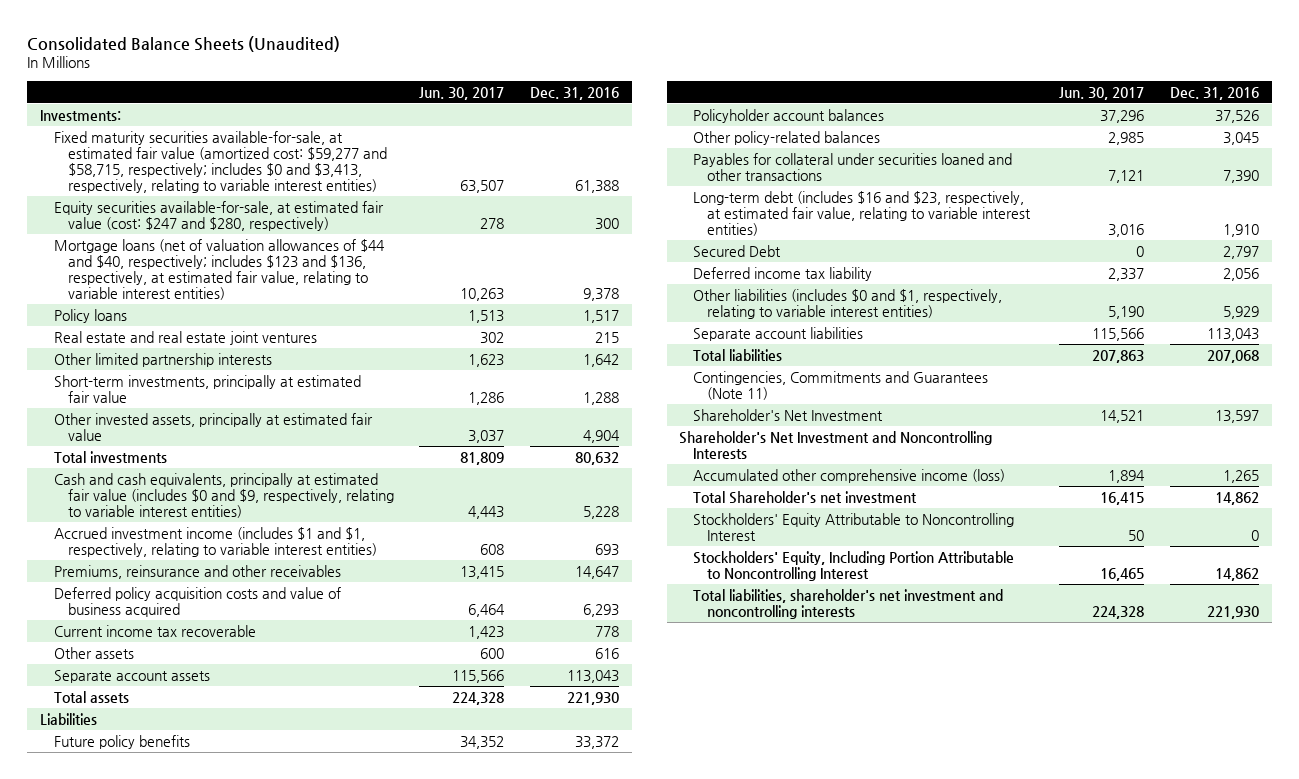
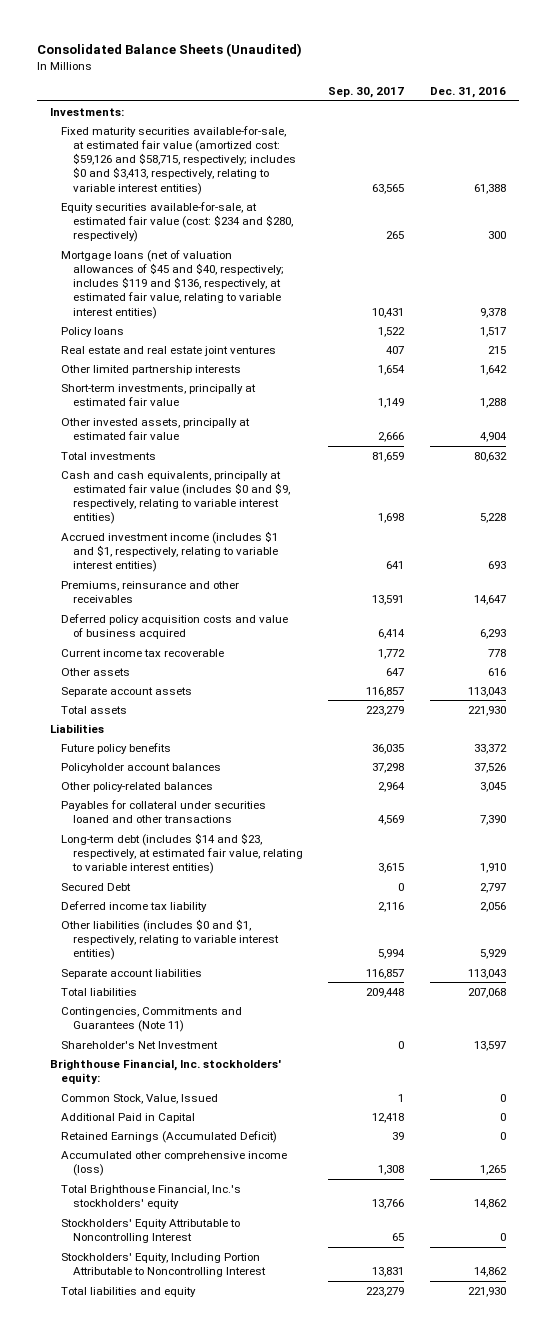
- | Jun. 30, 2017 | Dec. 31, 2016
+ | Sep. 30, 2017 | Dec. 31, 2016
- Fixed maturity securities available-for-sale, at estimated fair value (amortized cost: $59,277 and $58,715, respectively; includes $0 and $3,413, respectively, relating to variable interest entities) | 63,507 | 61,388
- Equity securities available-for-sale, at estimated fair value (cost: $247 and $280, respectively) | 278 | 300
- Mortgage loans (net of valuation allowances of $44 and $40, respectively; includes $123 and $136, respectively, at estimated fair value, relating to variable interest entities) | 10,263 | 9,378
+ Fixed maturity securities available-for-sale, at estimated fair value (amortized cost: $59,126 and $58,715, respectively; includes $0 and $3,413, respectively, relating to variable interest entities) | 63,565 | 61,388
+ Equity securities available-for-sale, at estimated fair value (cost: $234 and $280, respectively) | 265 | 300
+ Mortgage loans (net of valuation allowances of $45 and $40, respectively; includes $119 and $136, respectively, at estimated fair value, relating to variable interest entities) | 10,431 | 9,378
- Long-term debt (includes $16 and $23, respectively, at estimated fair value, relating to variable interest entities) | 3,016 | 1,910
+ Long-term debt (includes $14 and $23, respectively, at estimated fair value, relating to variable interest entities) | 3,615 | 1,910
- Shareholder's Net Investment and Noncontrolling Interests
+ Brighthouse Financial, Inc. stockholders' equity:
+ Common Stock, Value, Issued | 1 | 0
+ Additional Paid in Capital | 12,418 | 0
+ Retained Earnings (Accumulated Deficit) | 39 | 0
- Total Shareholder's net investment | 16,415 | 14,862
+ Total Brighthouse Financial, Inc.'s stockholders' equity | 13,766 | 14,862
- Total liabilities, shareholder's net investment and noncontrolling interests | 224,328 | 221,930
+ Total liabilities and equity | 223,279 | 221,930

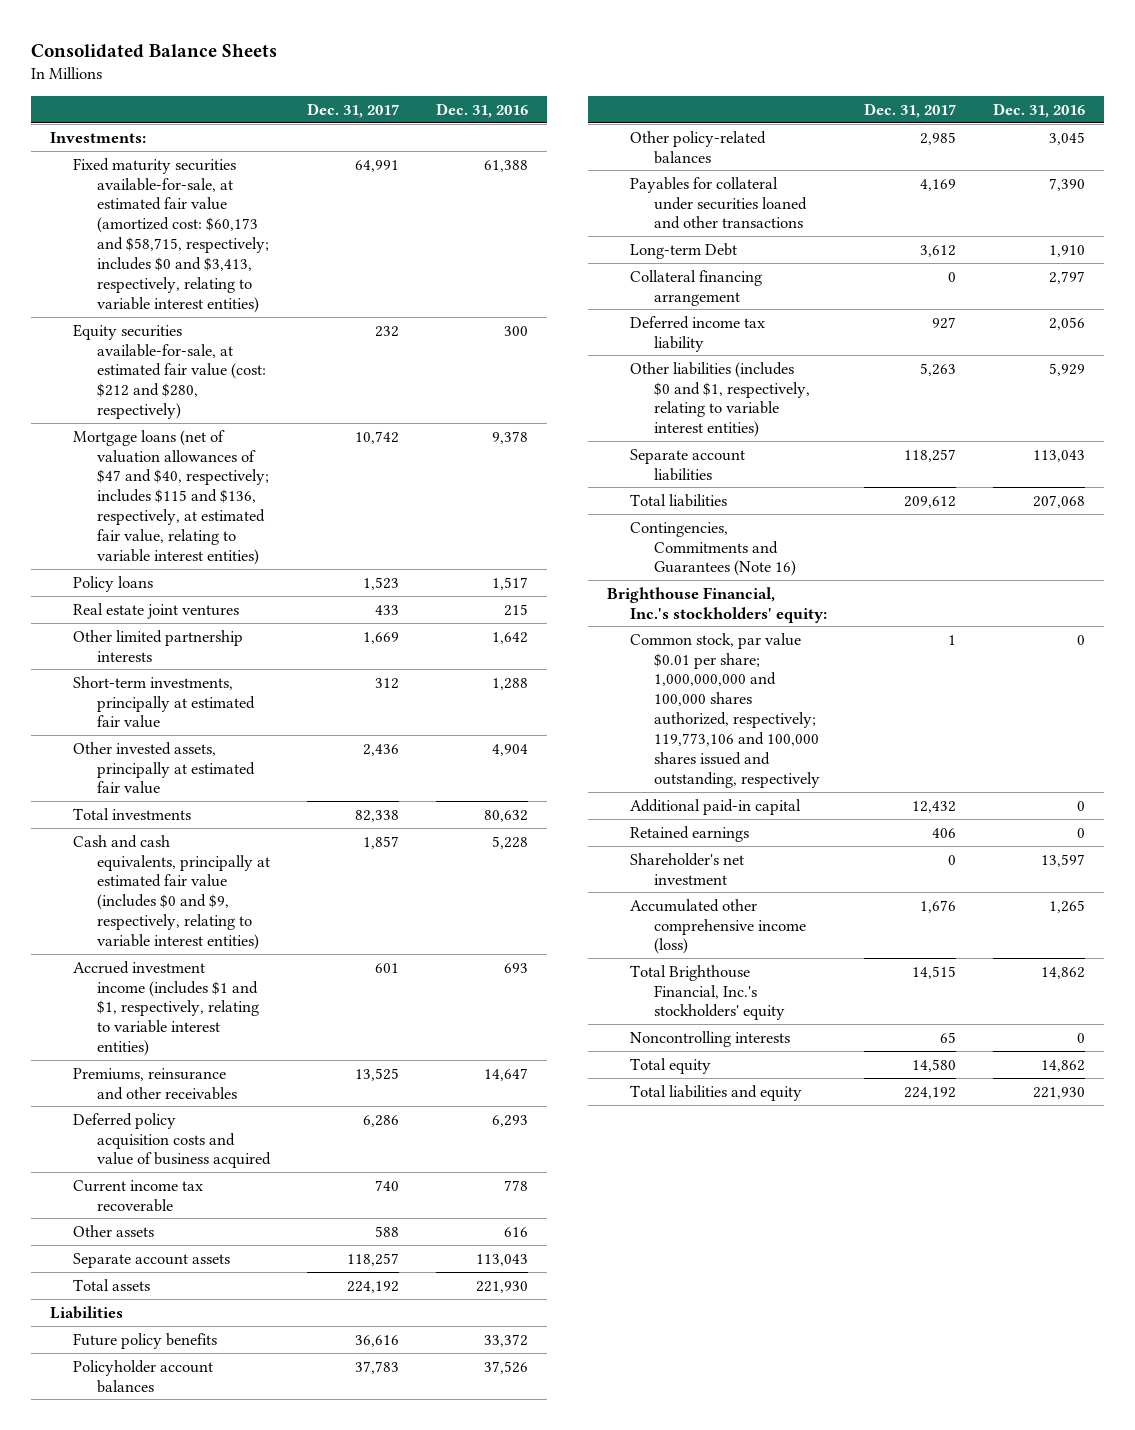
- Consolidated Balance Sheets (Unaudited)
+ Consolidated Balance Sheets
- | Sep. 30, 2017 | Dec. 31, 2016
+ | Dec. 31, 2017 | Dec. 31, 2016
- Fixed maturity securities available-for-sale, at estimated fair value (amortized cost: $59,126 and $58,715, respectively; includes $0 and $3,413, respectively, relating to variable interest entities) | 63,565 | 61,388
- Equity securities available-for-sale, at estimated fair value (cost: $234 and $280, respectively) | 265 | 300
- Mortgage loans (net of valuation allowances of $45 and $40, respectively; includes $119 and $136, respectively, at estimated fair value, relating to variable interest entities) | 10,431 | 9,378
+ Fixed maturity securities available-for-sale, at estimated fair value (amortized cost: $60,173 and $58,715, respectively; includes $0 and $3,413, respectively, relating to variable interest entities) | 64,991 | 61,388
+ Equity securities available-for-sale, at estimated fair value (cost: $212 and $280, respectively) | 232 | 300
+ Mortgage loans (net of valuation allowances of $47 and $40, respectively; includes $115 and $136, respectively, at estimated fair value, relating to variable interest entities) | 10,742 | 9,378
- Real estate and real estate joint ventures | 407 | 215
+ Real estate joint ventures | 433 | 215
- Long-term debt (includes $14 and $23, respectively, at estimated fair value, relating to variable interest entities) | 3,615 | 1,910
- Secured Debt | 0 | 2,797
+ Long-term Debt | 3,612 | 1,910
+ Collateral financing arrangement | 0 | 2,797
- Contingencies, Commitments and Guarantees (Note 11)
- Shareholder's Net Investment | 0 | 13,597
- Brighthouse Financial, Inc. stockholders' equity:
- Common Stock, Value, Issued | 1 | 0
- Additional Paid in Capital | 12,418 | 0
- Retained Earnings (Accumulated Deficit) | 39 | 0
+ Contingencies, Commitments and Guarantees (Note 16)
+ Brighthouse Financial, Inc.'s stockholders' equity:
+ Common stock, par value $0.01 per share; 1,000,000,000 and 100,000 shares authorized, respectively; 119,773,106 and 100,000 shares issued and outstanding, respectively | 1 | 0
+ Additional paid-in capital | 12,432 | 0
+ Retained earnings | 406 | 0
+ Shareholder's net investment | 0 | 13,597
- Stockholders' Equity Attributable to Noncontrolling Interest | 65 | 0
- Stockholders' Equity, Including Portion Attributable to Noncontrolling Interest | 13,831 | 14,862
+ Noncontrolling interests | 65 | 0
+ Total equity | 14,580 | 14,862

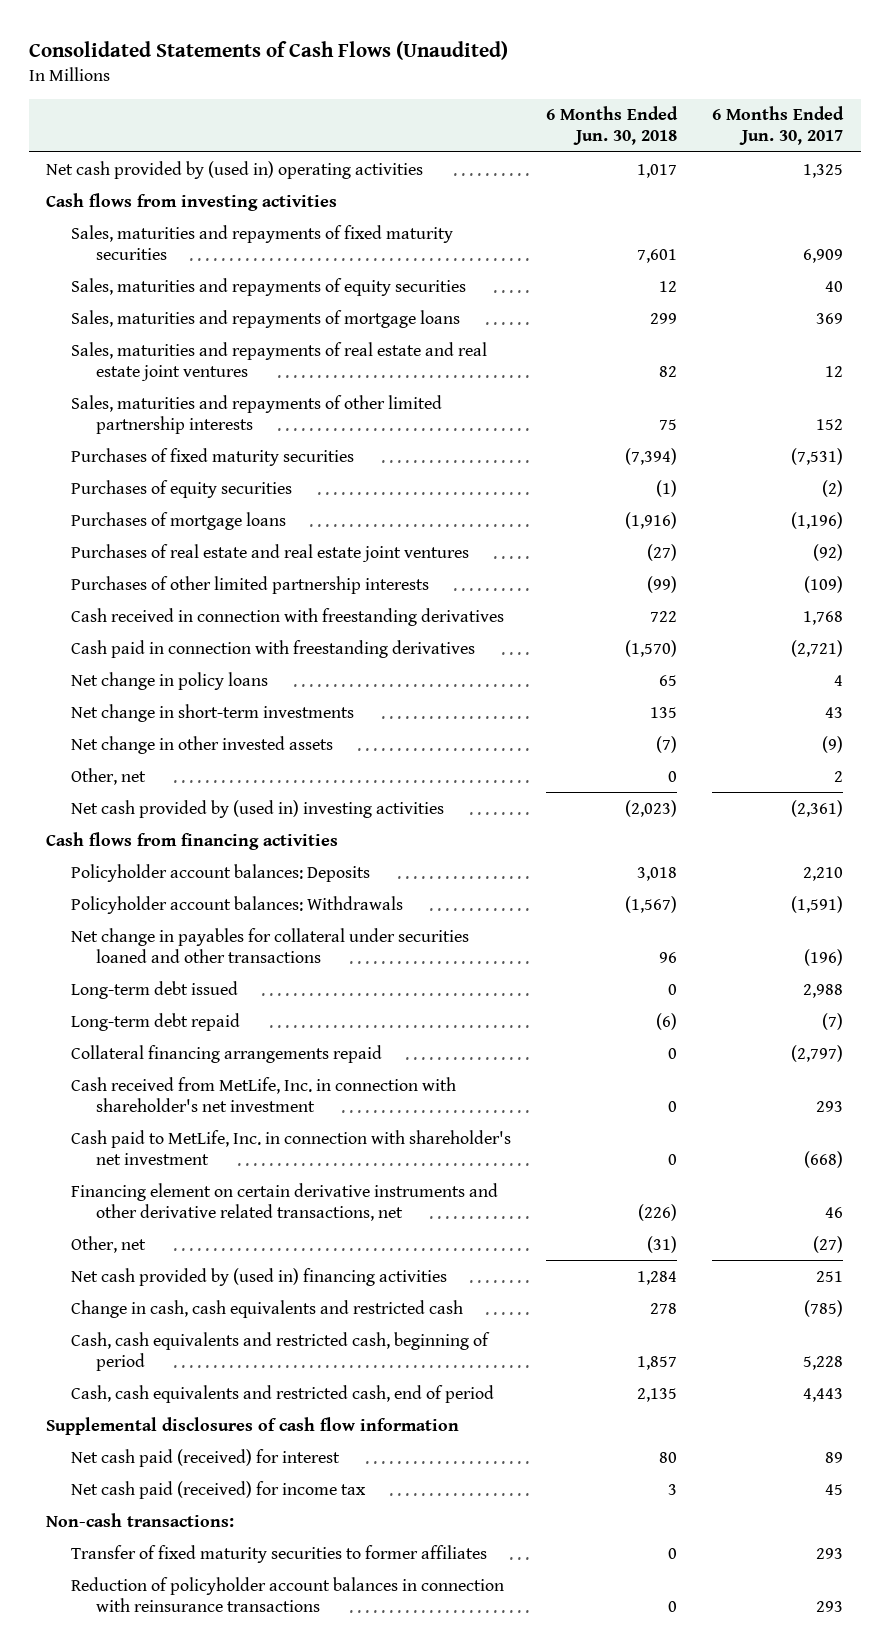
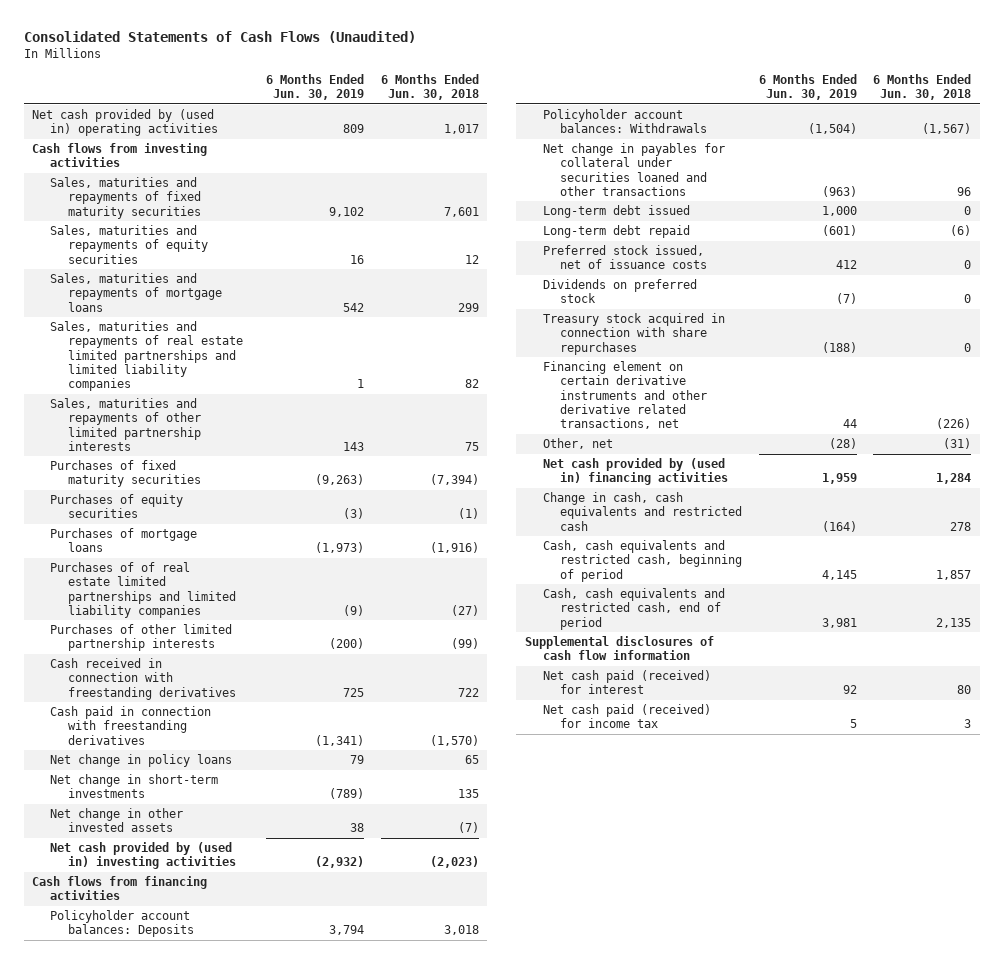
- | 6 Months Ended Jun. 30, 2018 | 6 Months Ended Jun. 30, 2017
+ | 6 Months Ended Jun. 30, 2019 | 6 Months Ended Jun. 30, 2018
- Sales, maturities and repayments of real estate and real estate joint ventures | 82 | 12
+ Sales, maturities and repayments of real estate limited partnerships and limited liability companies | 1 | 82
- Purchases of real estate and real estate joint ventures | (27) | (92)
+ Purchases of of real estate limited partnerships and limited liability companies | (9) | (27)
- Other, net | 0 | 2
- Collateral financing arrangements repaid | 0 | (2,797)
- Cash received from MetLife, Inc. in connection with shareholder's net investment | 0 | 293
- Cash paid to MetLife, Inc. in connection with shareholder's net investment | 0 | (668)
+ Preferred stock issued, net of issuance costs | 412 | 0
+ Dividends on preferred stock | (7) | 0
+ Treasury stock acquired in connection with share repurchases | (188) | 0
- Non-cash transactions:
- Transfer of fixed maturity securities to former affiliates | 0 | 293
- Reduction of policyholder account balances in connection with reinsurance transactions | 0 | 293

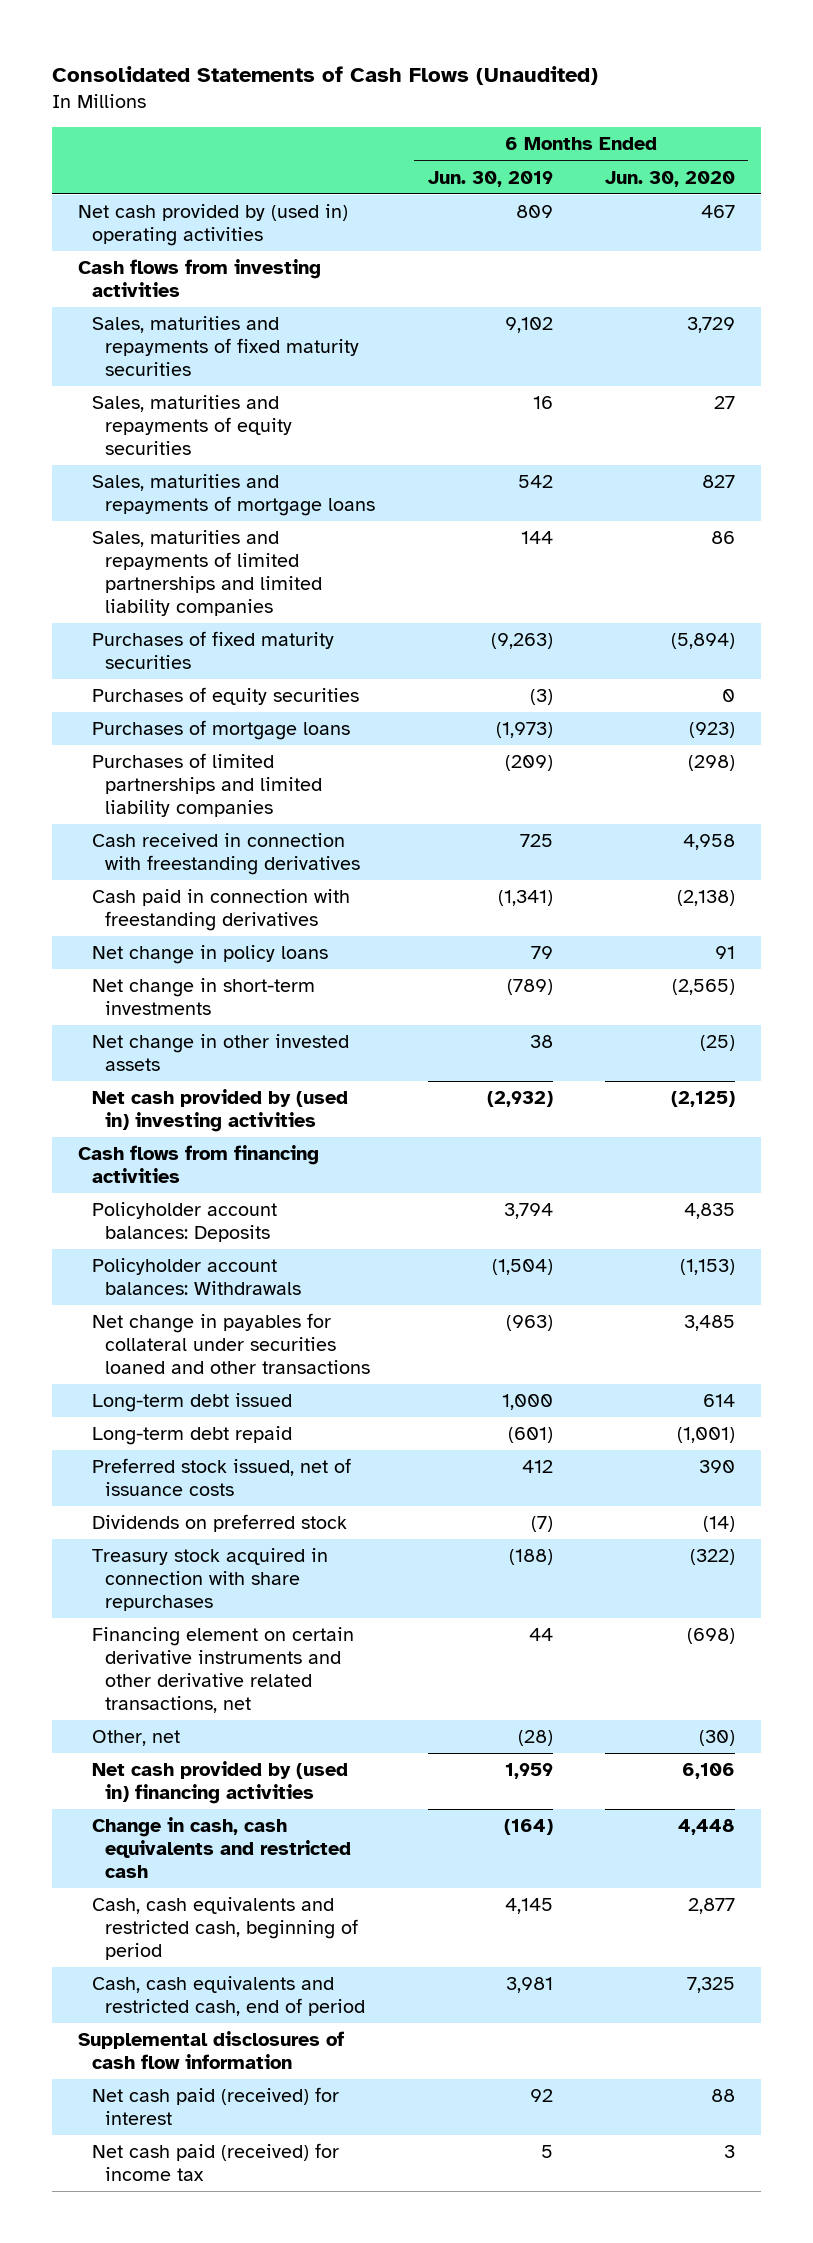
- | 6 Months Ended Jun. 30, 2019 | 6 Months Ended Jun. 30, 2018
+ | 6 Months Ended Jun. 30, 2019 | 6 Months Ended Jun. 30, 2020
- Sales, maturities and repayments of real estate limited partnerships and limited liability companies | 1 | 82
- Sales, maturities and repayments of other limited partnership interests | 143 | 75
+ Sales, maturities and repayments of limited partnerships and limited liability companies | 144 | 86
- Purchases of of real estate limited partnerships and limited liability companies | (9) | (27)
- Purchases of other limited partnership interests | (200) | (99)
+ Purchases of limited partnerships and limited liability companies | (209) | (298)

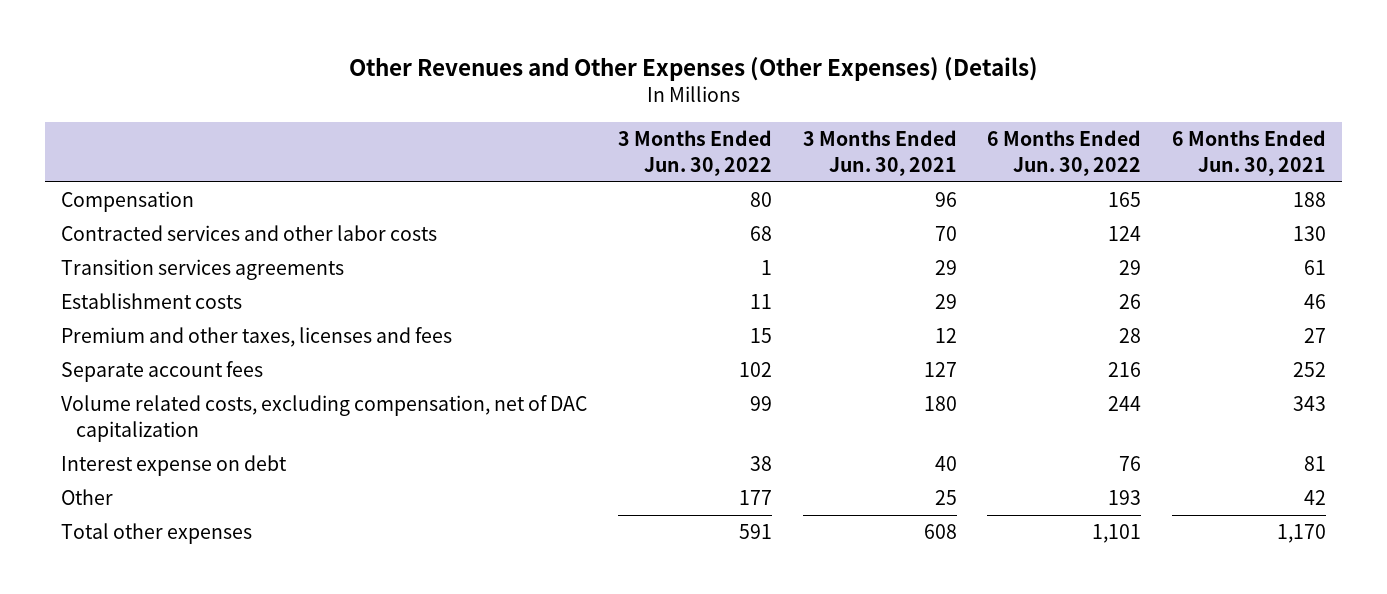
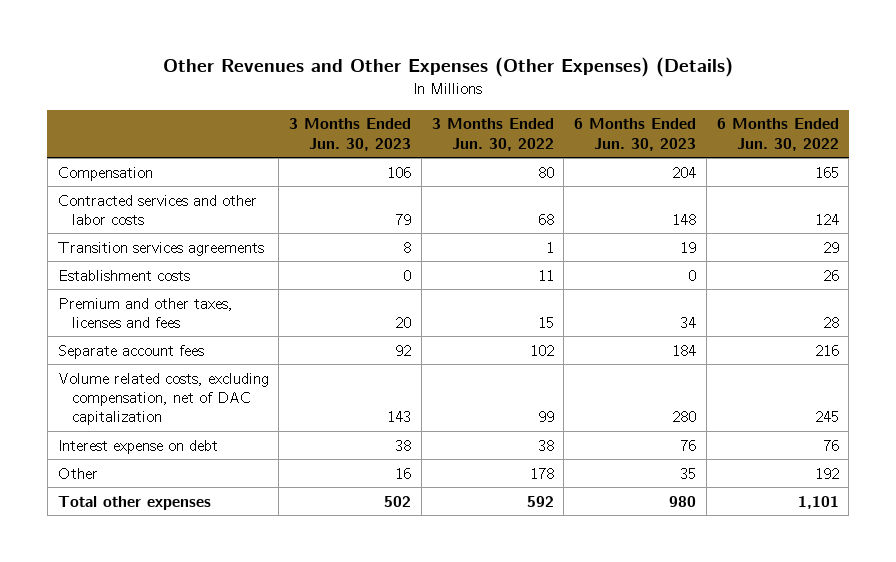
- | 3 Months Ended Jun. 30, 2022 | 3 Months Ended Jun. 30, 2021 | 6 Months Ended Jun. 30, 2022 | 6 Months Ended Jun. 30, 2021
+ | 3 Months Ended Jun. 30, 2023 | 3 Months Ended Jun. 30, 2022 | 6 Months Ended Jun. 30, 2023 | 6 Months Ended Jun. 30, 2022
- Volume related costs, excluding compensation, net of DAC capitalization | 99 | 180 | 244 | 343
+ Volume related costs, excluding compensation, net of DAC capitalization | 143 | 99 | 280 | 245
- Other | 177 | 25 | 193 | 42
- Total other expenses | 591 | 608 | 1,101 | 1,170
+ Other | 16 | 178 | 35 | 192
+ Total other expenses | 502 | 592 | 980 | 1,101

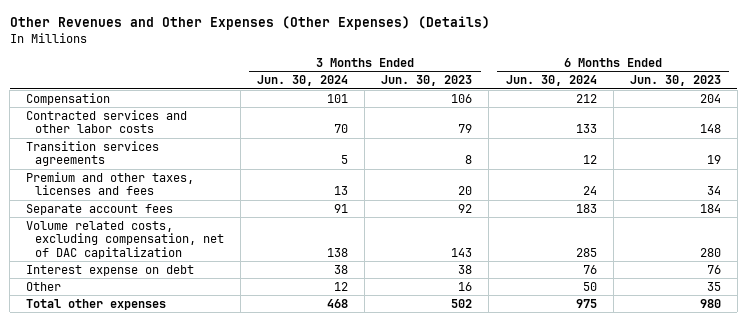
- | 3 Months Ended Jun. 30, 2023 | 3 Months Ended Jun. 30, 2022 | 6 Months Ended Jun. 30, 2023 | 6 Months Ended Jun. 30, 2022
+ | 3 Months Ended Jun. 30, 2024 | 3 Months Ended Jun. 30, 2023 | 6 Months Ended Jun. 30, 2024 | 6 Months Ended Jun. 30, 2023
- Establishment costs | 0 | 11 | 0 | 26

